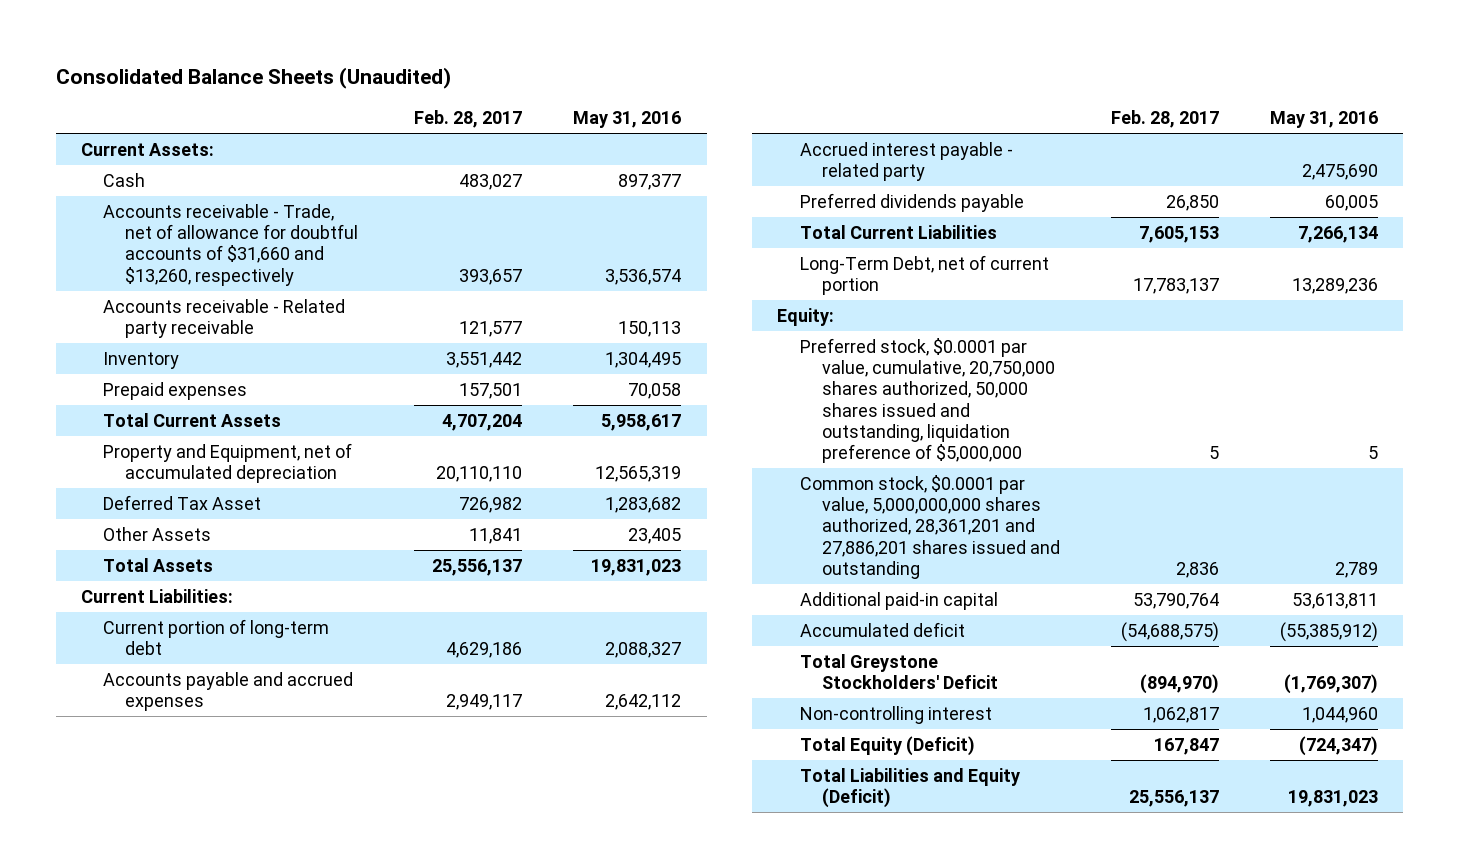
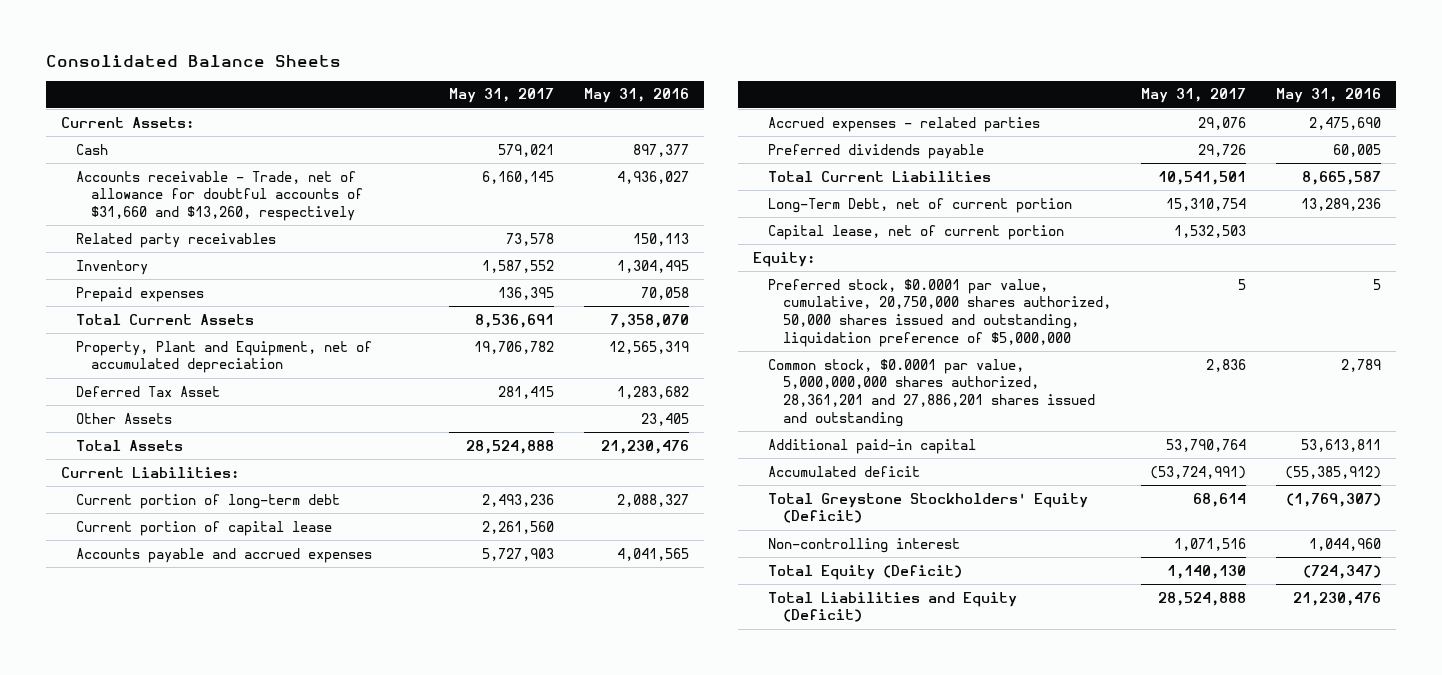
- Consolidated Balance Sheets (Unaudited)
+ Consolidated Balance Sheets
- | Feb. 28, 2017 | May 31, 2016
+ | May 31, 2017 | May 31, 2016
- Accounts receivable - Trade, net of allowance for doubtful accounts of $31,660 and $13,260, respectively | 393,657 | 3,536,574
- Accounts receivable - Related party receivable | 121,577 | 150,113
+ Accounts receivable - Trade, net of allowance for doubtful accounts of $31,660 and $13,260, respectively | 6,160,145 | 4,936,027
+ Related party receivables | 73,578 | 150,113
- Total Current Assets | 4,707,204 | 5,958,617
- Property and Equipment, net of accumulated depreciation | 20,110,110 | 12,565,319
+ Total Current Assets | 8,536,691 | 7,358,070
+ Property, Plant and Equipment, net of accumulated depreciation | 19,706,782 | 12,565,319
- Total Assets | 25,556,137 | 19,831,023
+ Total Assets | 28,524,888 | 21,230,476
- Accounts payable and accrued expenses | 2,949,117 | 2,642,112
- Accrued interest payable - related party | | 2,475,690
+ Current portion of capital lease | 2,261,560 |
+ Accounts payable and accrued expenses | 5,727,903 | 4,041,565
+ Accrued expenses - related parties | 29,076 | 2,475,690
- Total Current Liabilities | 7,605,153 | 7,266,134
+ Total Current Liabilities | 10,541,501 | 8,665,587
+ Capital lease, net of current portion | 1,532,503 |
- Total Greystone Stockholders' Deficit | (894,970) | (1,769,307)
+ Total Greystone Stockholders' Equity (Deficit) | 68,614 | (1,769,307)
- Total Liabilities and Equity (Deficit) | 25,556,137 | 19,831,023
+ Total Liabilities and Equity (Deficit) | 28,524,888 | 21,230,476

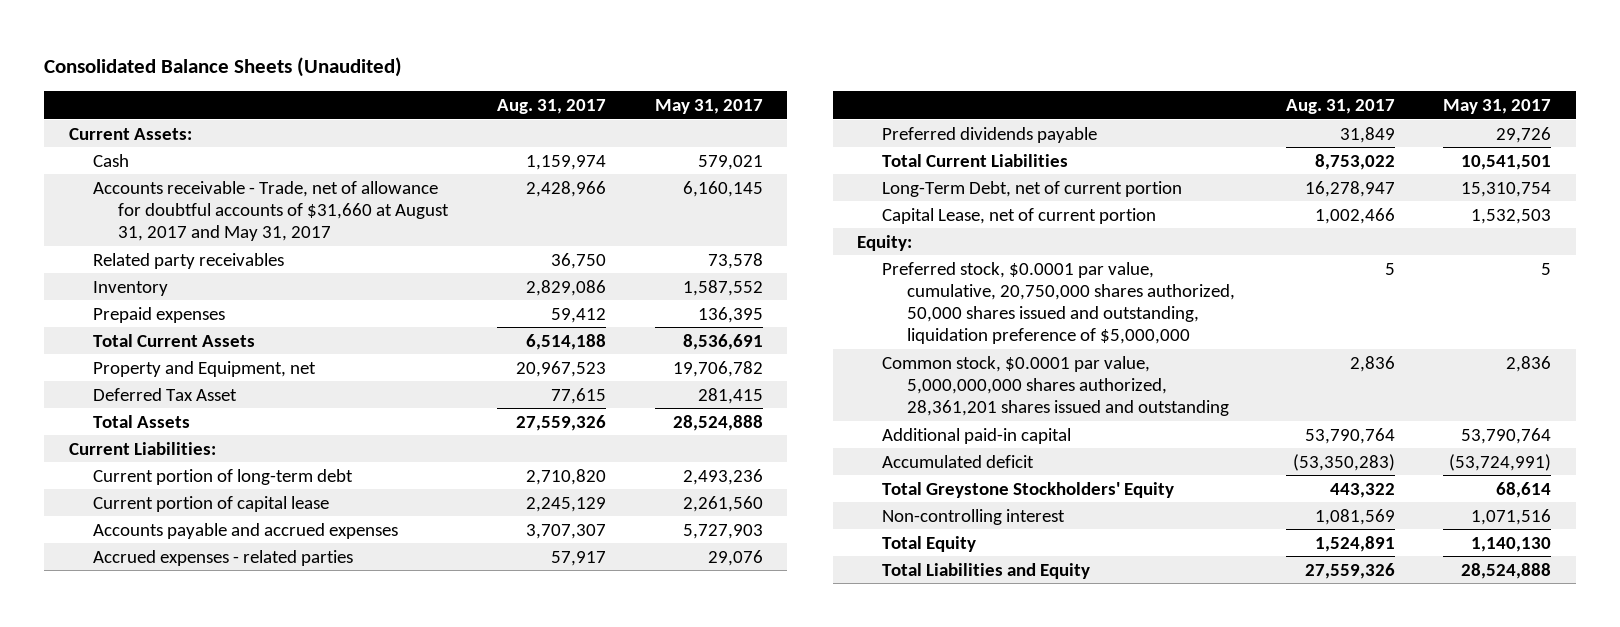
- Consolidated Balance Sheets
+ Consolidated Balance Sheets (Unaudited)
- | May 31, 2017 | May 31, 2016
+ | Aug. 31, 2017 | May 31, 2017
- Accounts receivable - Trade, net of allowance for doubtful accounts of $31,660 and $13,260, respectively | 6,160,145 | 4,936,027
+ Accounts receivable - Trade, net of allowance for doubtful accounts of $31,660 at August 31, 2017 and May 31, 2017 | 2,428,966 | 6,160,145
- Property, Plant and Equipment, net of accumulated depreciation | 19,706,782 | 12,565,319
+ Property and Equipment, net | 20,967,523 | 19,706,782
- Other Assets | | 23,405
- Capital lease, net of current portion | 1,532,503 |
+ Capital Lease, net of current portion | 1,002,466 | 1,532,503
- Common stock, $0.0001 par value, 5,000,000,000 shares authorized, 28,361,201 and 27,886,201 shares issued and outstanding | 2,836 | 2,789
+ Common stock, $0.0001 par value, 5,000,000,000 shares authorized, 28,361,201 shares issued and outstanding | 2,836 | 2,836
- Total Greystone Stockholders' Equity (Deficit) | 68,614 | (1,769,307)
+ Total Greystone Stockholders' Equity | 443,322 | 68,614
- Total Equity (Deficit) | 1,140,130 | (724,347)
- Total Liabilities and Equity (Deficit) | 28,524,888 | 21,230,476
+ Total Equity | 1,524,891 | 1,140,130
+ Total Liabilities and Equity | 27,559,326 | 28,524,888

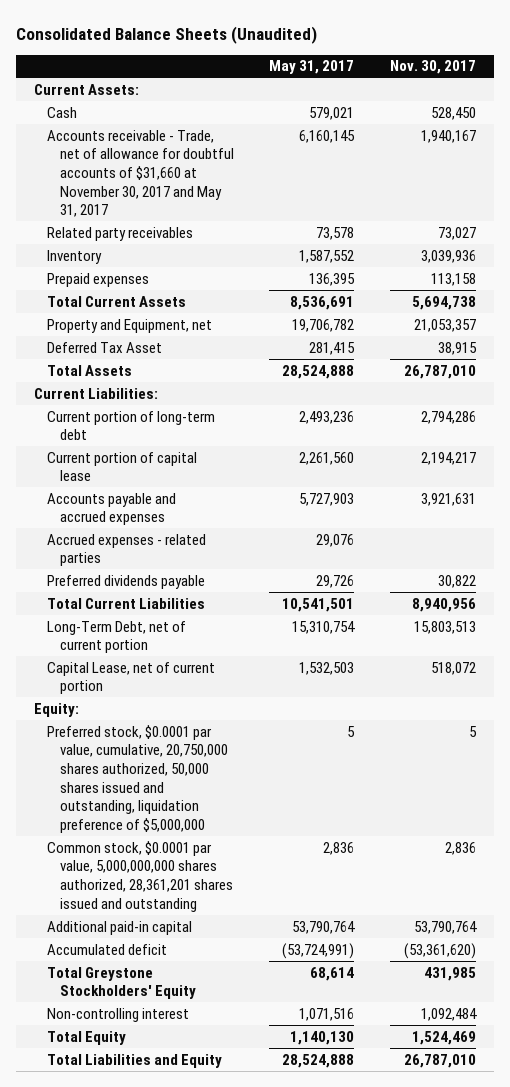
- | Aug. 31, 2017 | May 31, 2017
+ | May 31, 2017 | Nov. 30, 2017
- Accounts receivable - Trade, net of allowance for doubtful accounts of $31,660 at August 31, 2017 and May 31, 2017 | 2,428,966 | 6,160,145
+ Accounts receivable - Trade, net of allowance for doubtful accounts of $31,660 at November 30, 2017 and May 31, 2017 | 6,160,145 | 1,940,167

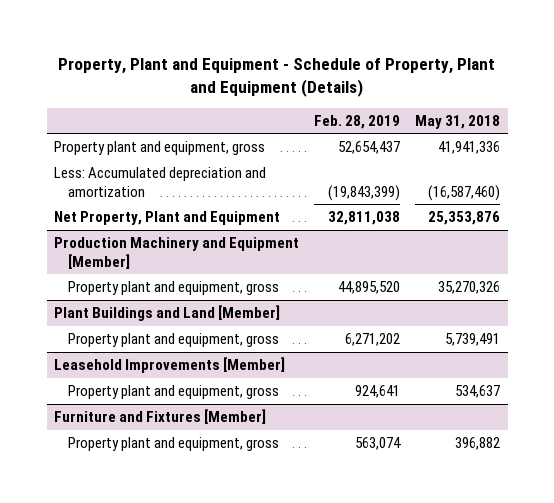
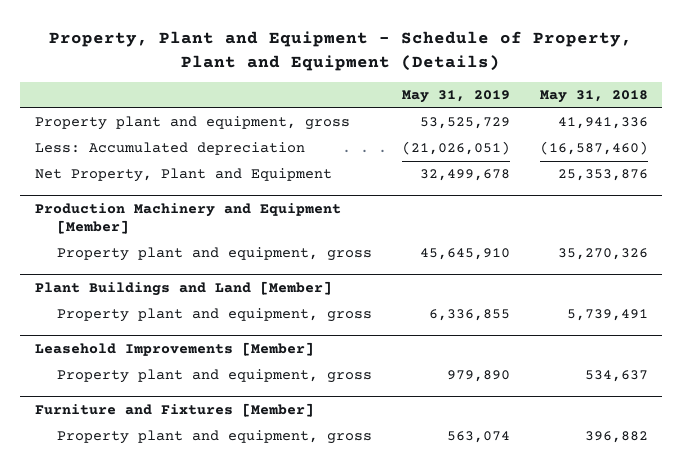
- | Feb. 28, 2019 | May 31, 2018
+ | May 31, 2019 | May 31, 2018
- Less: Accumulated depreciation and amortization | (19,843,399) | (16,587,460)
+ Less: Accumulated depreciation | (21,026,051) | (16,587,460)

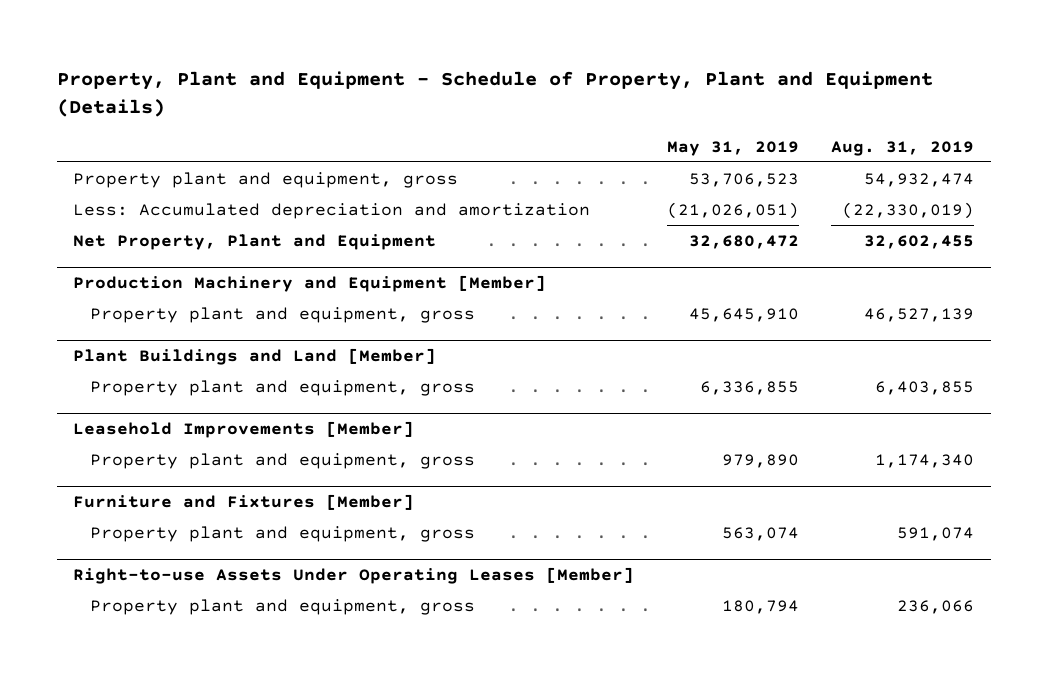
- | May 31, 2019 | May 31, 2018
+ | May 31, 2019 | Aug. 31, 2019
- Property plant and equipment, gross | 53,525,729 | 41,941,336
- Less: Accumulated depreciation | (21,026,051) | (16,587,460)
- Net Property, Plant and Equipment | 32,499,678 | 25,353,876
+ Property plant and equipment, gross | 53,706,523 | 54,932,474
+ Less: Accumulated depreciation and amortization | (21,026,051) | (22,330,019)
+ Net Property, Plant and Equipment | 32,680,472 | 32,602,455
+ Right-to-use Assets Under Operating Leases [Member]
+ Property plant and equipment, gross | 180,794 | 236,066

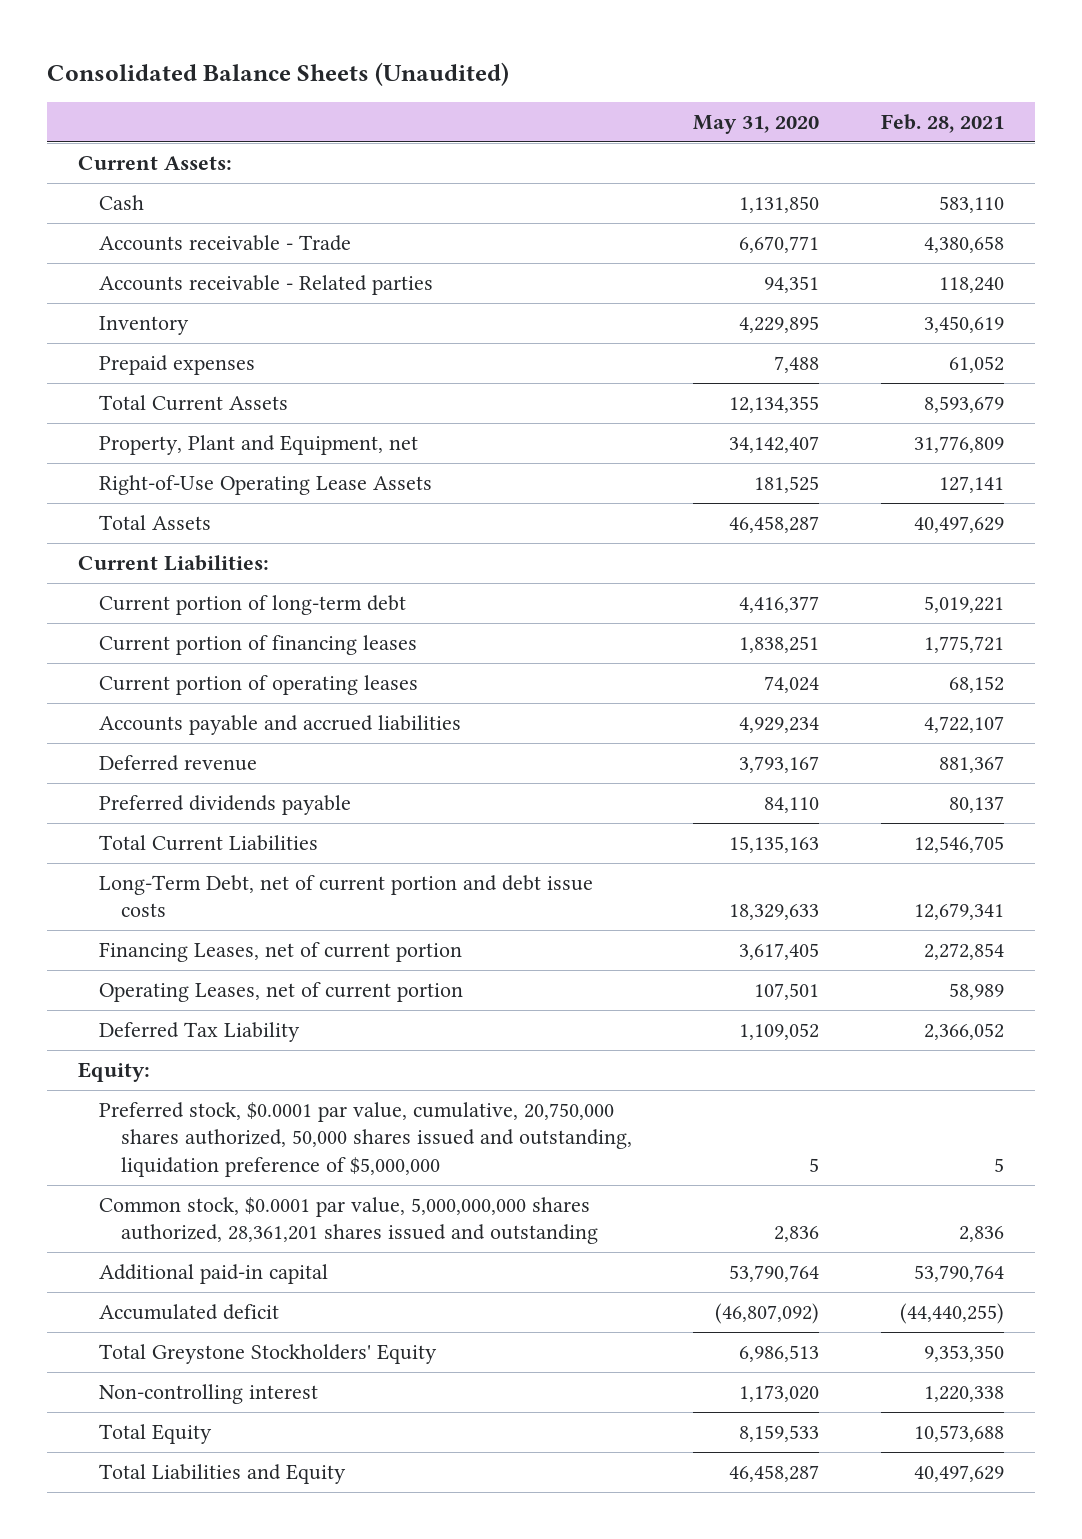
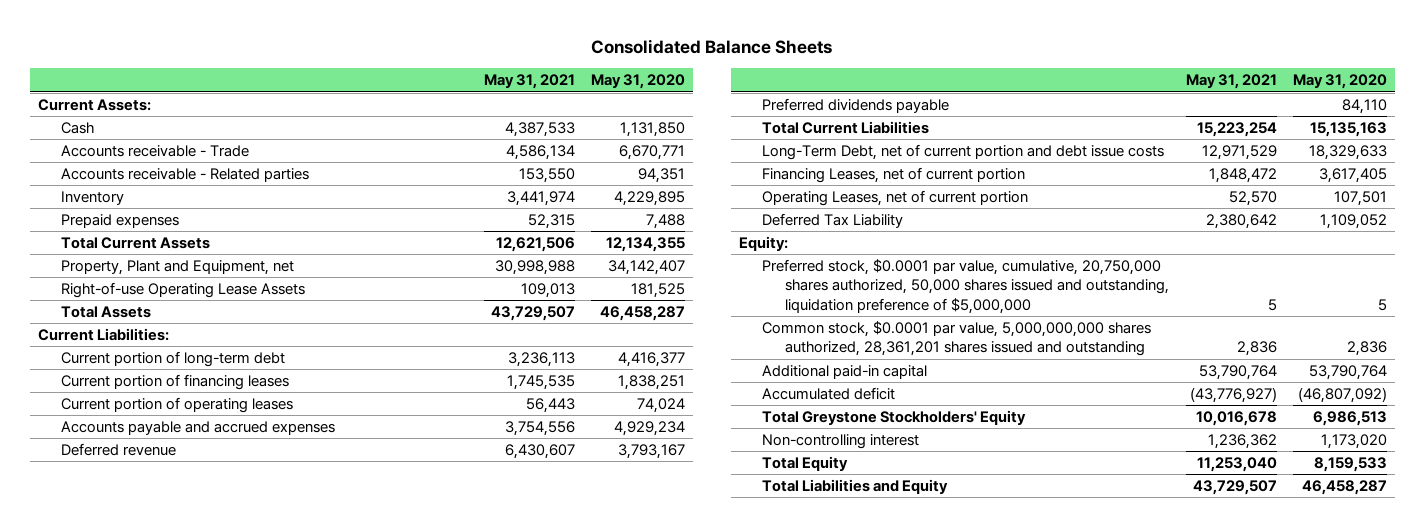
- Consolidated Balance Sheets (Unaudited)
+ Consolidated Balance Sheets
- | May 31, 2020 | Feb. 28, 2021
+ | May 31, 2021 | May 31, 2020
- Right-of-Use Operating Lease Assets | 181,525 | 127,141
+ Right-of-use Operating Lease Assets | 109,013 | 181,525
- Accounts payable and accrued liabilities | 4,929,234 | 4,722,107
+ Accounts payable and accrued expenses | 3,754,556 | 4,929,234

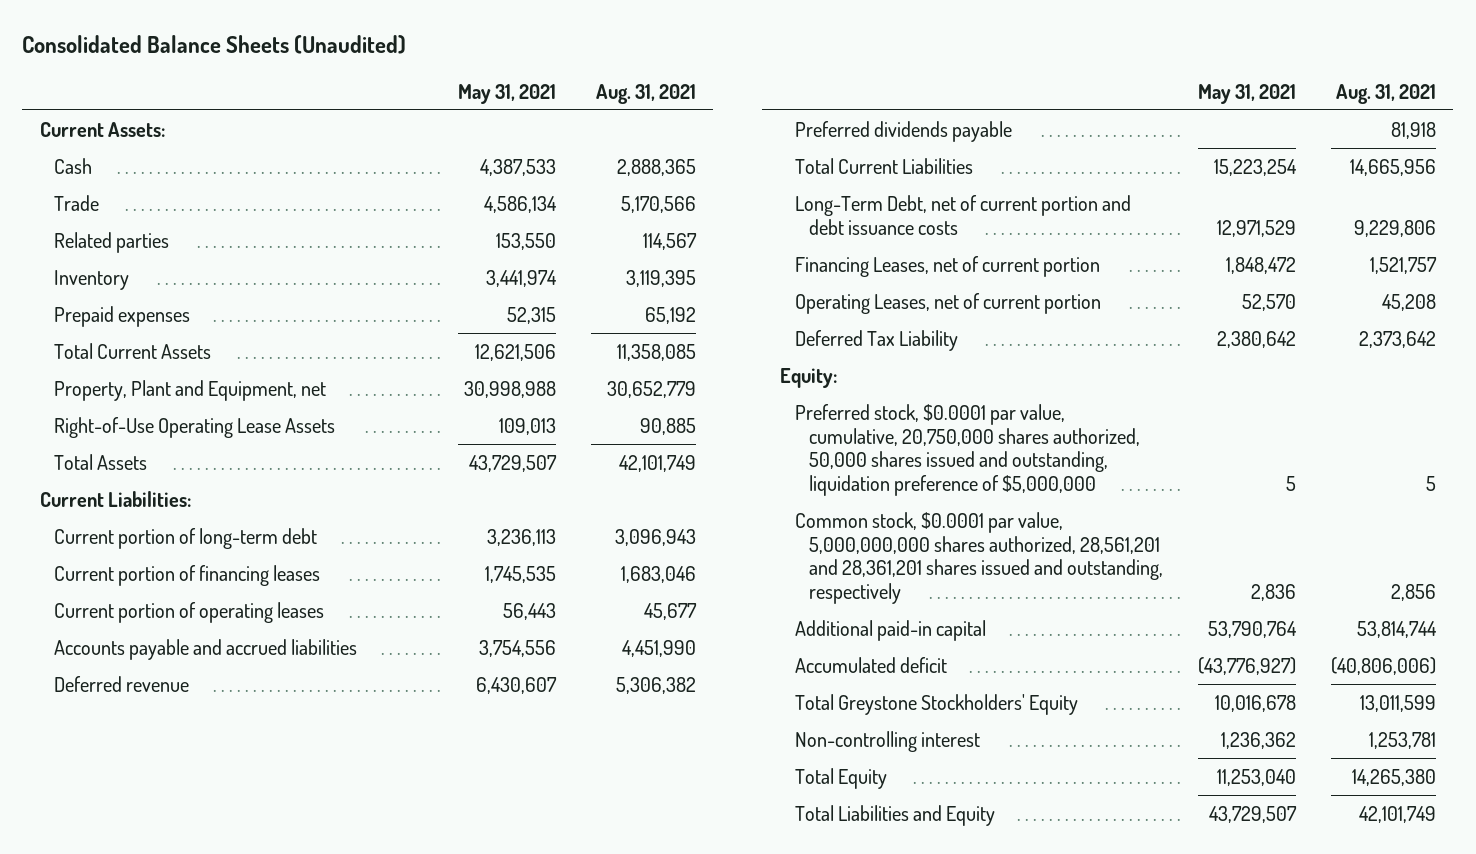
- Consolidated Balance Sheets
+ Consolidated Balance Sheets (Unaudited)
- | May 31, 2021 | May 31, 2020
+ | May 31, 2021 | Aug. 31, 2021
- Accounts receivable - Trade | 4,586,134 | 6,670,771
- Accounts receivable - Related parties | 153,550 | 94,351
+ Trade | 4,586,134 | 5,170,566
+ Related parties | 153,550 | 114,567
- Right-of-use Operating Lease Assets | 109,013 | 181,525
+ Right-of-Use Operating Lease Assets | 109,013 | 90,885
- Accounts payable and accrued expenses | 3,754,556 | 4,929,234
+ Accounts payable and accrued liabilities | 3,754,556 | 4,451,990
- Long-Term Debt, net of current portion and debt issue costs | 12,971,529 | 18,329,633
+ Long-Term Debt, net of current portion and debt issuance costs | 12,971,529 | 9,229,806
- Common stock, $0.0001 par value, 5,000,000,000 shares authorized, 28,361,201 shares issued and outstanding | 2,836 | 2,836
+ Common stock, $0.0001 par value, 5,000,000,000 shares authorized, 28,561,201 and 28,361,201 shares issued and outstanding, respectively | 2,836 | 2,856

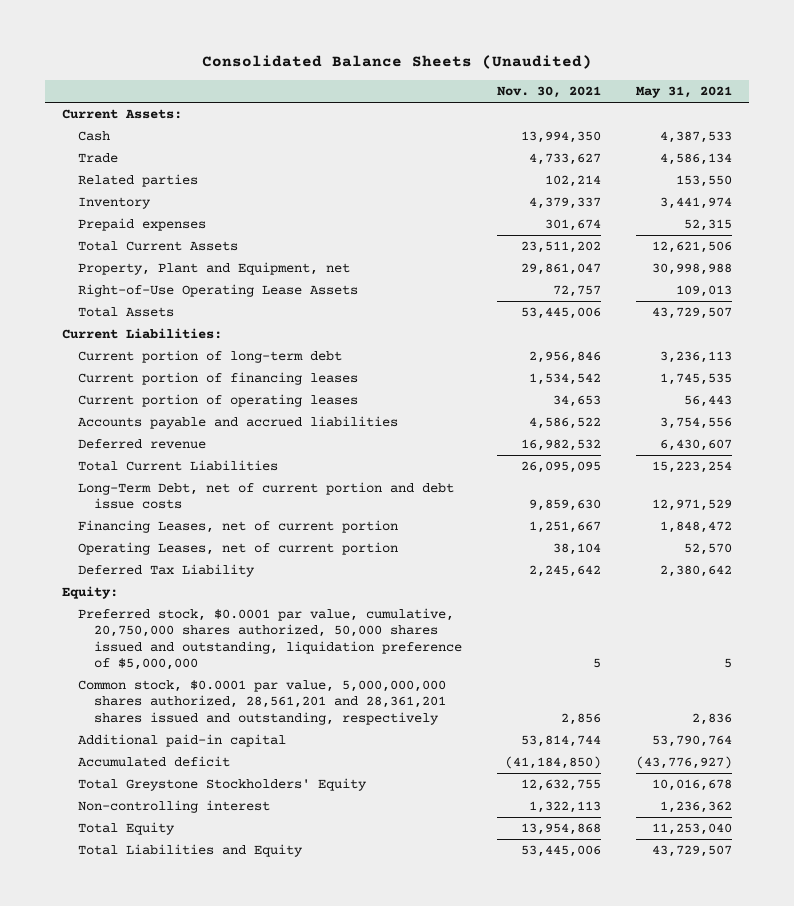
- | May 31, 2021 | Aug. 31, 2021
+ | Nov. 30, 2021 | May 31, 2021
- Preferred dividends payable | | 81,918
- Long-Term Debt, net of current portion and debt issuance costs | 12,971,529 | 9,229,806
+ Long-Term Debt, net of current portion and debt issue costs | 9,859,630 | 12,971,529

